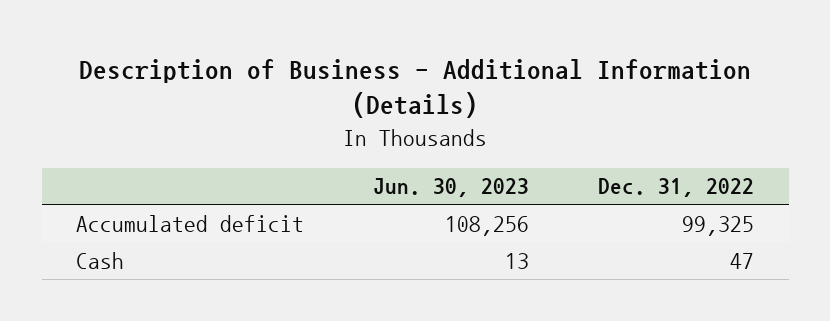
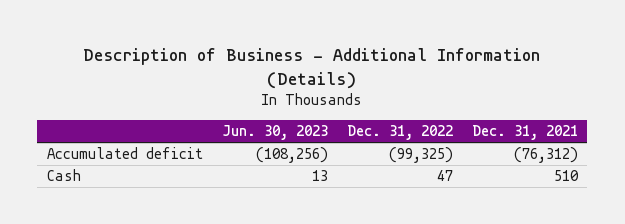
- | Jun. 30, 2023 | Dec. 31, 2022
+ | Jun. 30, 2023 | Dec. 31, 2022 | Dec. 31, 2021
- Accumulated deficit | 108,256 | 99,325
+ Accumulated deficit | (108,256) | (99,325) | (76,312)

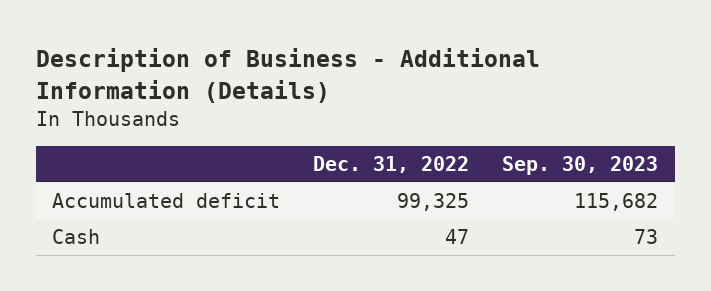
- | Jun. 30, 2023 | Dec. 31, 2022 | Dec. 31, 2021
+ | Dec. 31, 2022 | Sep. 30, 2023
- Accumulated deficit | (108,256) | (99,325) | (76,312)
+ Accumulated deficit | 99,325 | 115,682

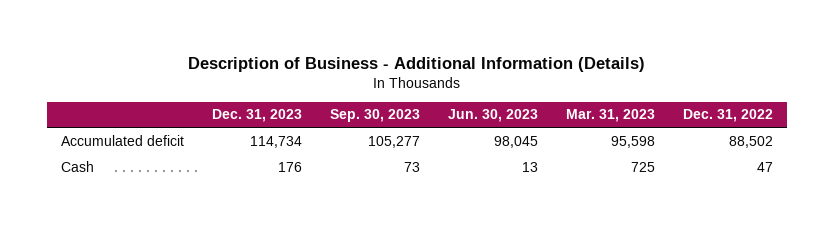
- | Dec. 31, 2022 | Sep. 30, 2023
+ | Dec. 31, 2023 | Sep. 30, 2023 | Jun. 30, 2023 | Mar. 31, 2023 | Dec. 31, 2022
- Accumulated deficit | 99,325 | 115,682
+ Accumulated deficit | 114,734 | 105,277 | 98,045 | 95,598 | 88,502

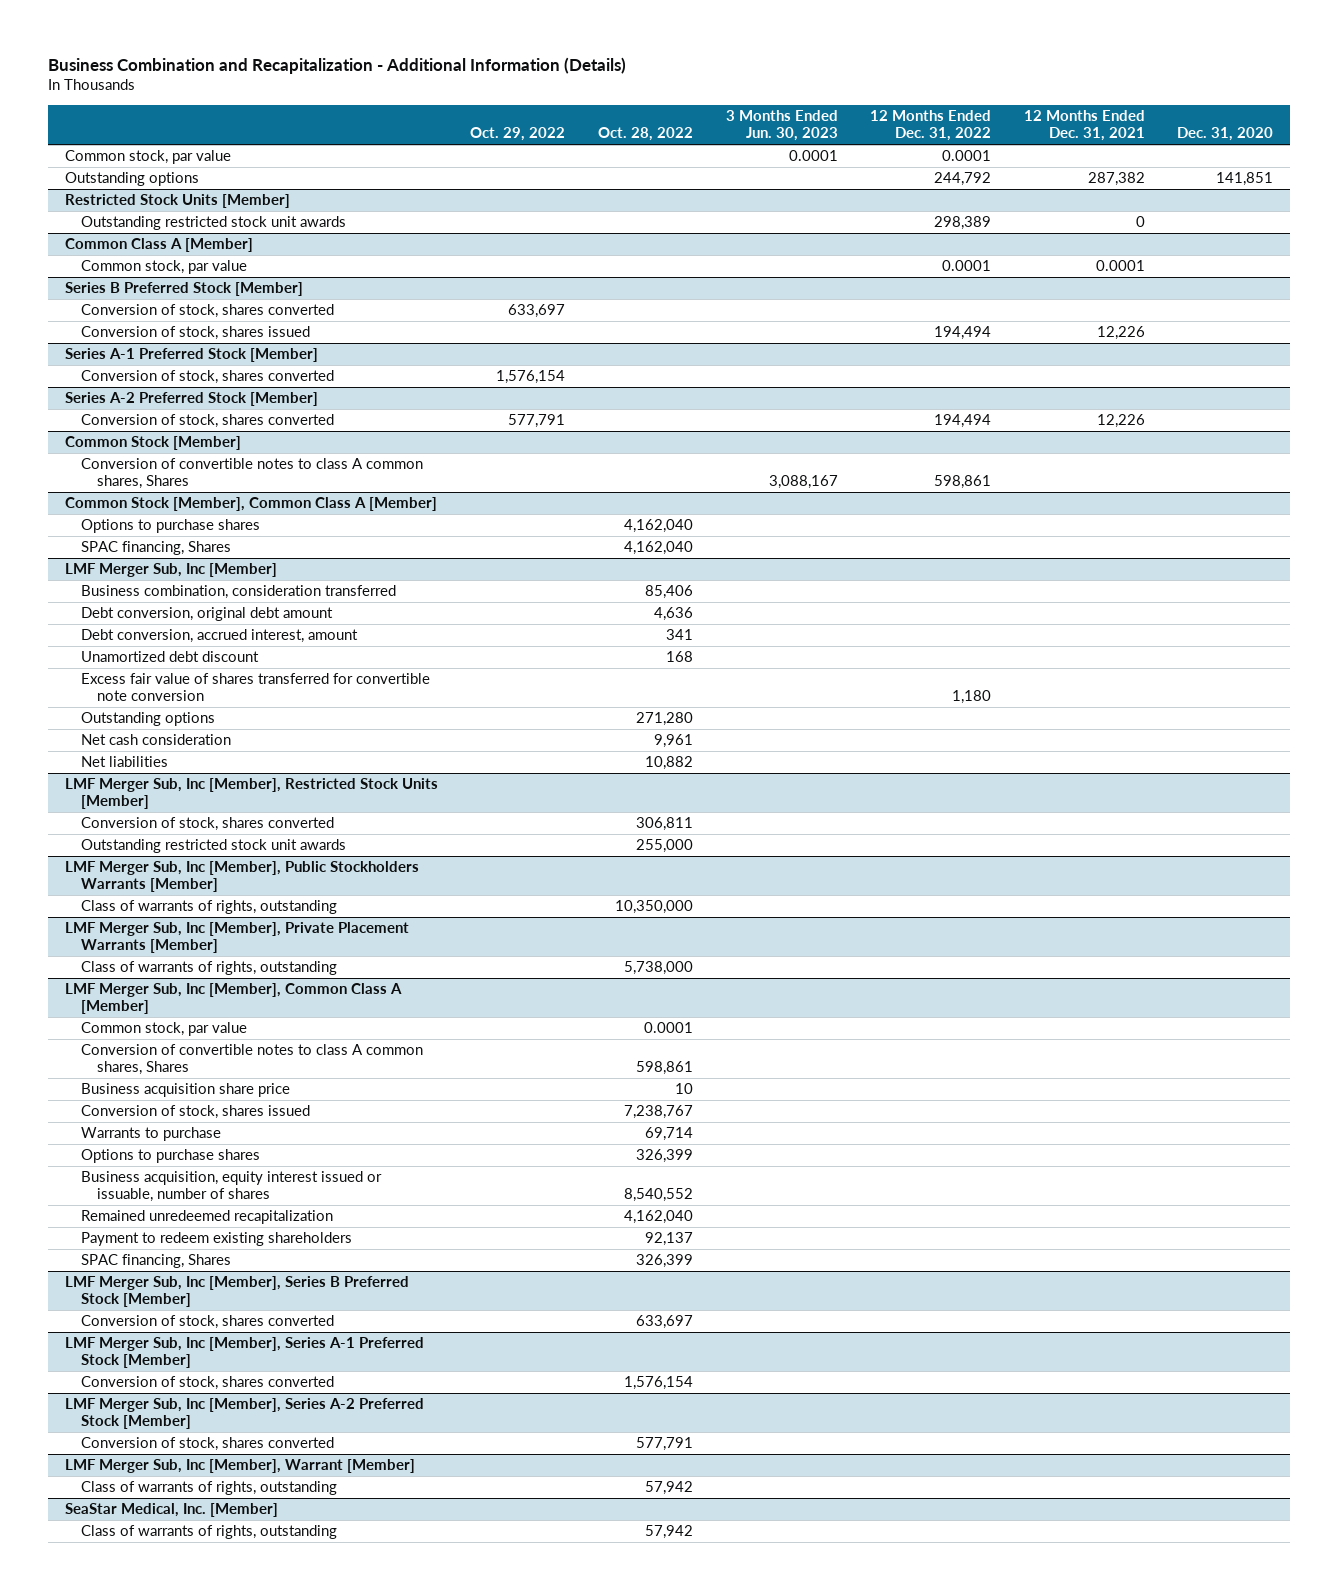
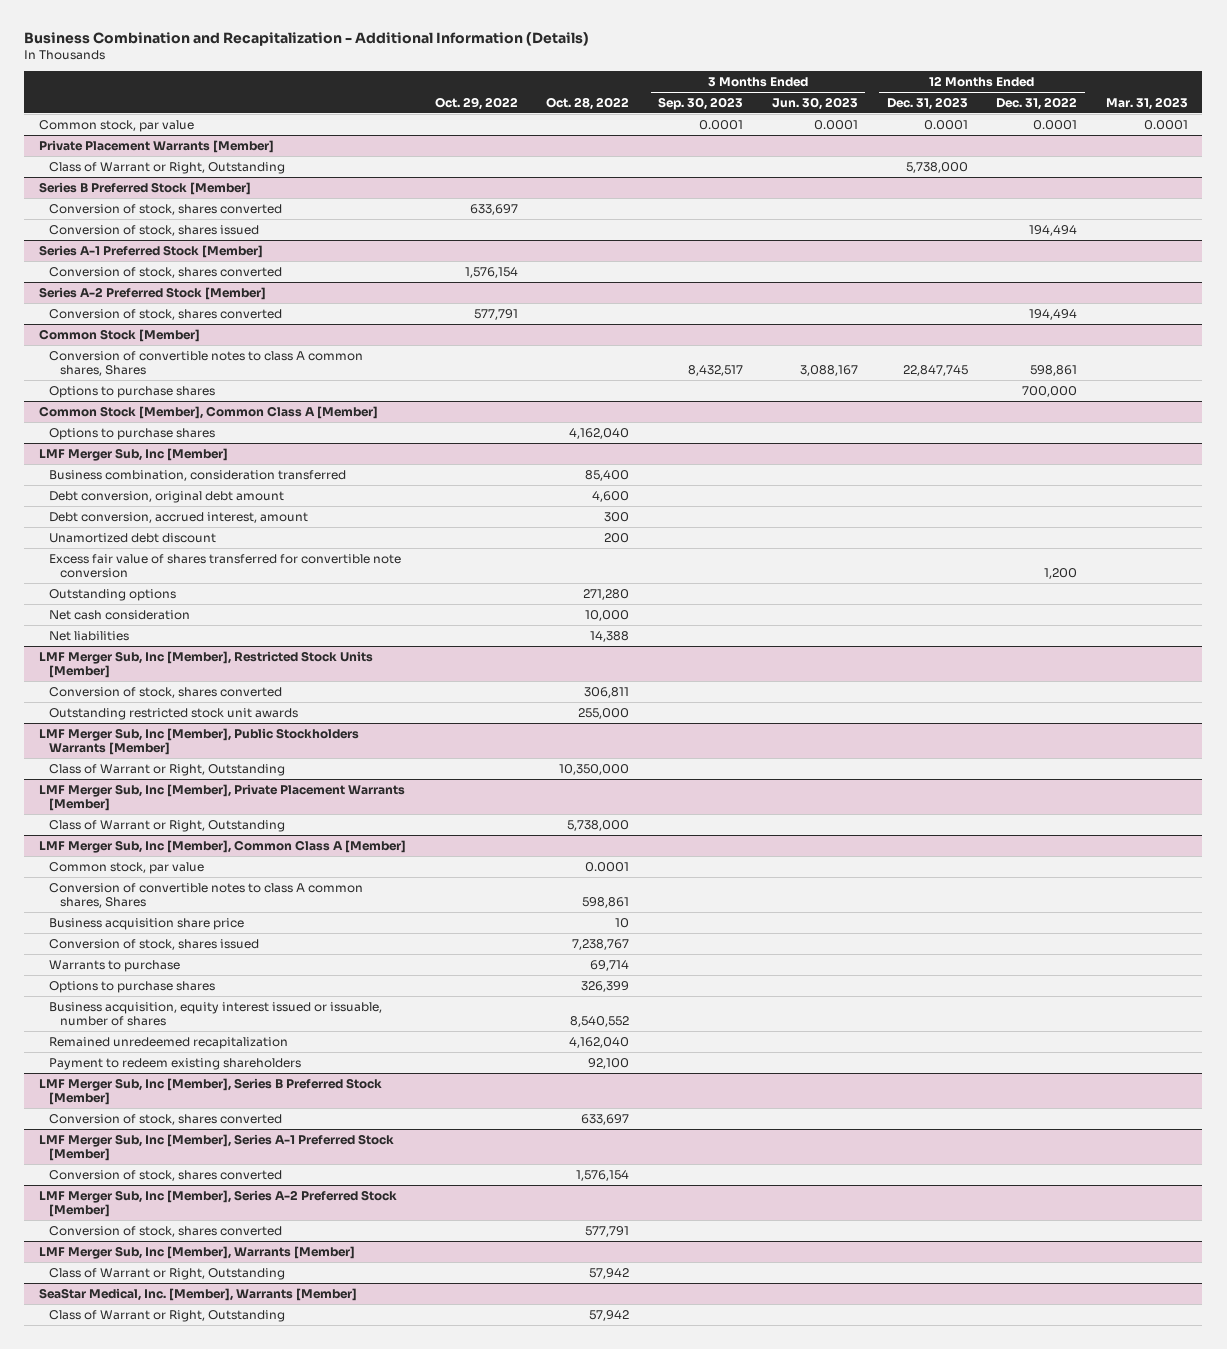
- | Oct. 29, 2022 | Oct. 28, 2022 | 3 Months Ended Jun. 30, 2023 | 12 Months Ended Dec. 31, 2022 | 12 Months Ended Dec. 31, 2021 | Dec. 31, 2020
+ | Oct. 29, 2022 | Oct. 28, 2022 | 3 Months Ended Sep. 30, 2023 | 3 Months Ended Jun. 30, 2023 | 12 Months Ended Dec. 31, 2023 | 12 Months Ended Dec. 31, 2022 | Mar. 31, 2023
- Outstanding options | | | | 244,792 | 287,382 | 141,851
- Restricted Stock Units [Member]
- Outstanding restricted stock unit awards | | | | 298,389 | 0 |
- Common Class A [Member]
- Common stock, par value | | | | 0.0001 | 0.0001 |
+ Private Placement Warrants [Member]
+ Class of Warrant or Right, Outstanding | | | | | 5,738,000 | |
@ Common Stock [Member]
+ Options to purchase shares | | | | | | 700,000 |
@ Common Stock [Member], Common Class A [Member]
- SPAC financing, Shares | | 4,162,040 | | | |
@ LMF Merger Sub, Inc [Member]
- Business combination, consideration transferred | | 85,406 | | | |
- Debt conversion, original debt amount | | 4,636 | | | |
- Debt conversion, accrued interest, amount | | 341 | | | |
- Unamortized debt discount | | 168 | | | |
- Excess fair value of shares transferred for convertible note conversion | | | | 1,180 | |
+ Business combination, consideration transferred | | 85,400 | | | | |
+ Debt conversion, original debt amount | | 4,600 | | | | |
+ Debt conversion, accrued interest, amount | | 300 | | | | |
+ Unamortized debt discount | | 200 | | | | |
+ Excess fair value of shares transferred for convertible note conversion | | | | | | 1,200 |
- Net cash consideration | | 9,961 | | | |
- Net liabilities | | 10,882 | | | |
+ Net cash consideration | | 10,000 | | | | |
+ Net liabilities | | 14,388 | | | | |
@ LMF Merger Sub, Inc [Member], Public Stockholders Warrants [Member]
- Class of warrants of rights, outstanding | | 10,350,000 | | | |
+ Class of Warrant or Right, Outstanding | | 10,350,000 | | | | |
@ LMF Merger Sub, Inc [Member], Private Placement Warrants [Member]
- Class of warrants of rights, outstanding | | 5,738,000 | | | |
+ Class of Warrant or Right, Outstanding | | 5,738,000 | | | | |
@ LMF Merger Sub, Inc [Member], Common Class A [Member]
- Payment to redeem existing shareholders | | 92,137 | | | |
- SPAC financing, Shares | | 326,399 | | | |
+ Payment to redeem existing shareholders | | 92,100 | | | | |
- LMF Merger Sub, Inc [Member], Warrant [Member]
- Class of warrants of rights, outstanding | | 57,942 | | | |
- SeaStar Medical, Inc. [Member]
- Class of warrants of rights, outstanding | | 57,942 | | | |
+ LMF Merger Sub, Inc [Member], Warrants [Member]
+ Class of Warrant or Right, Outstanding | | 57,942 | | | | |
+ SeaStar Medical, Inc. [Member], Warrants [Member]
+ Class of Warrant or Right, Outstanding | | 57,942 | | | | |

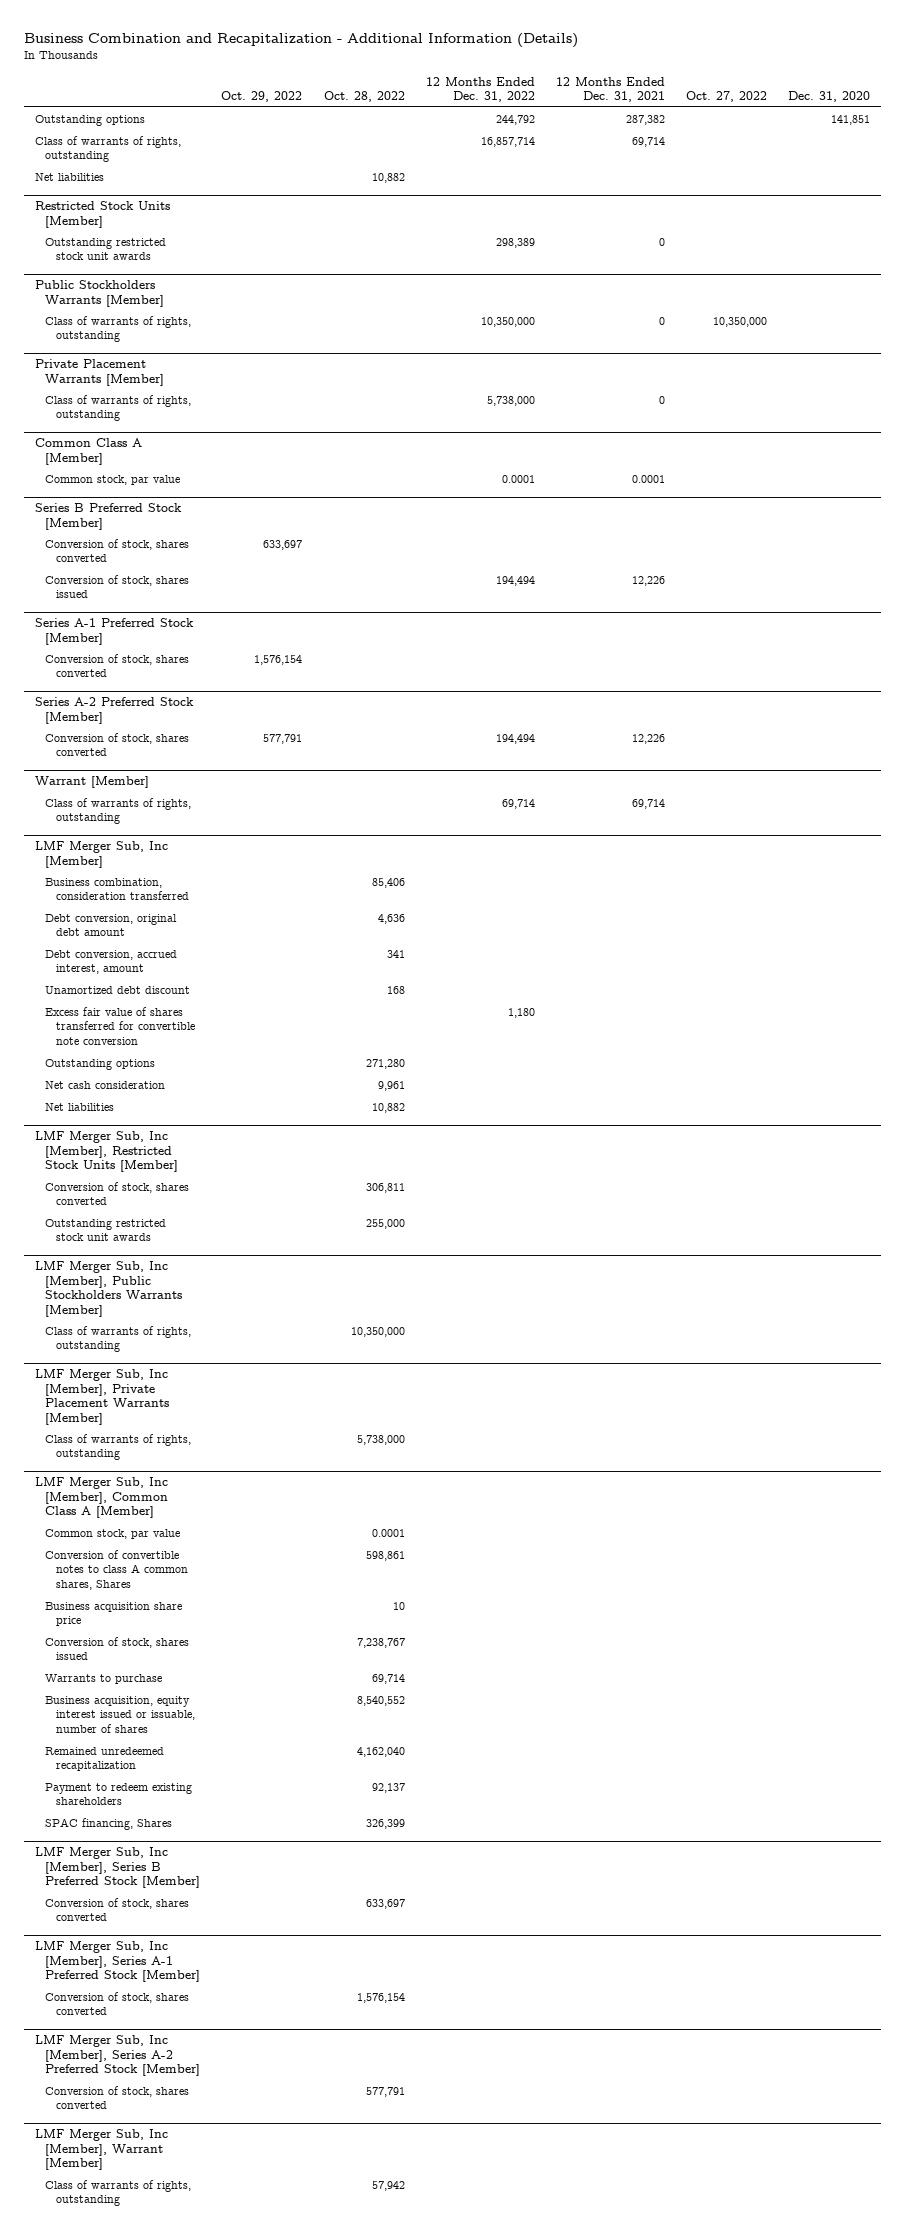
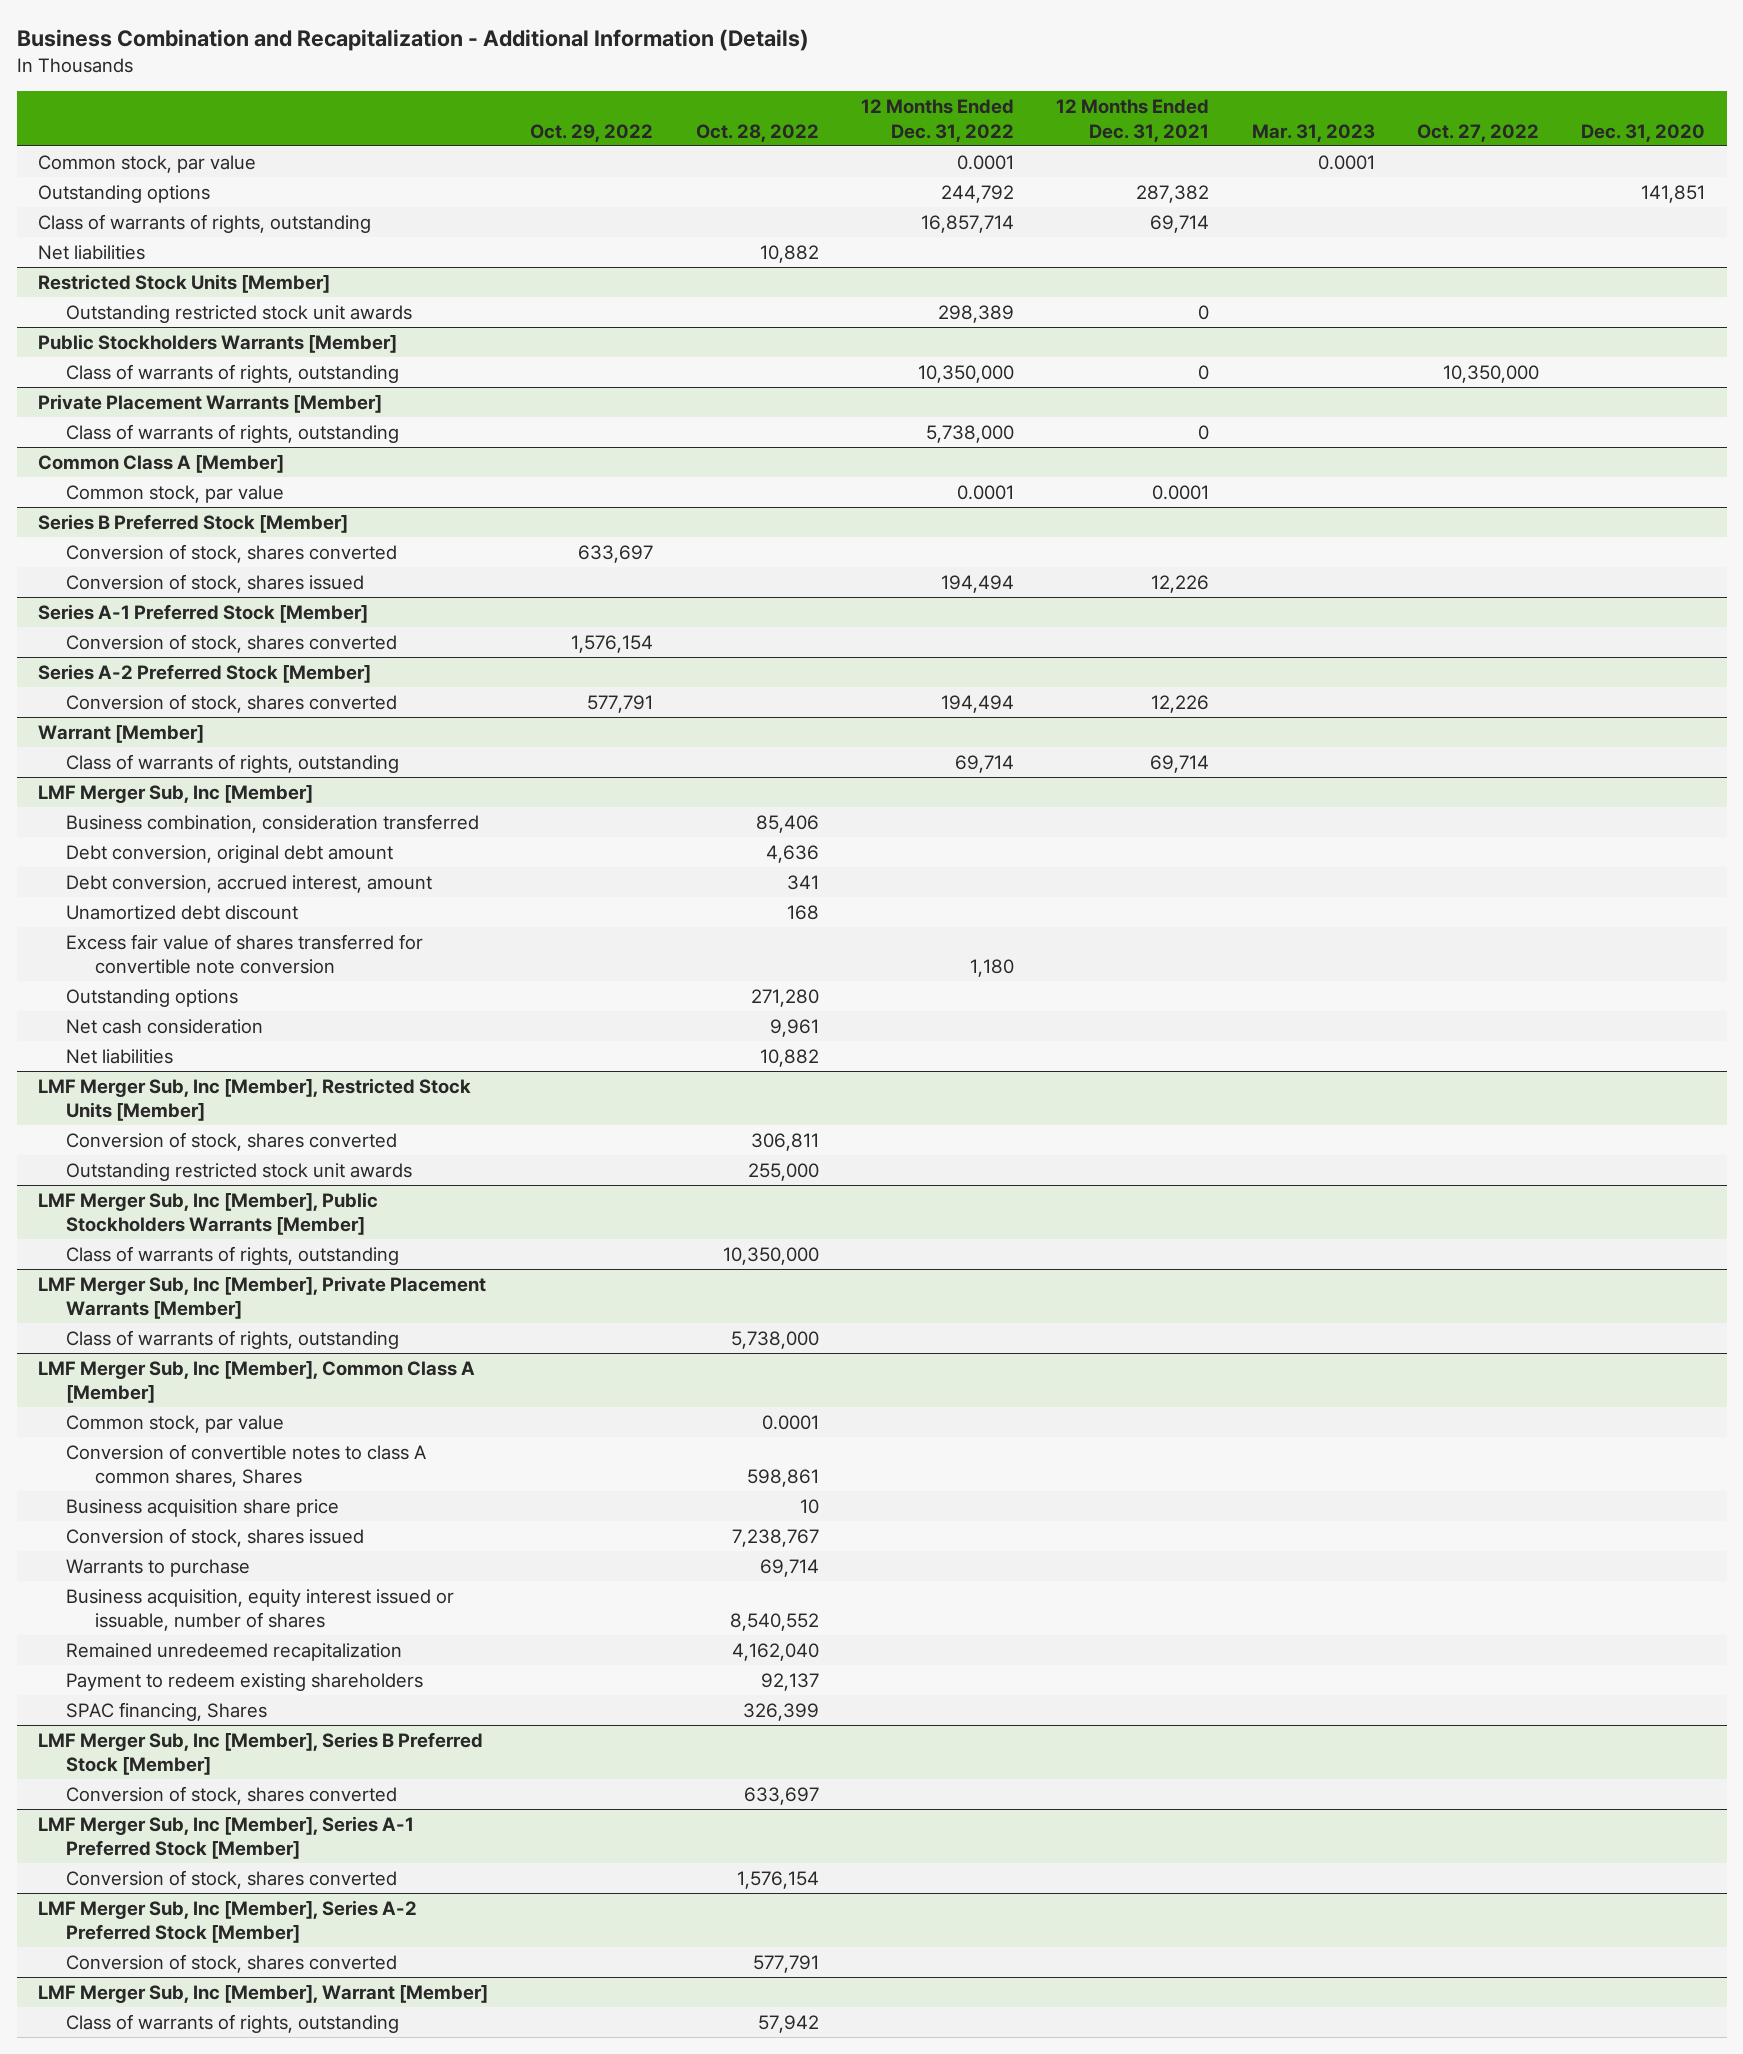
- | Oct. 29, 2022 | Oct. 28, 2022 | 12 Months Ended Dec. 31, 2022 | 12 Months Ended Dec. 31, 2021 | Oct. 27, 2022 | Dec. 31, 2020
+ | Oct. 29, 2022 | Oct. 28, 2022 | 12 Months Ended Dec. 31, 2022 | 12 Months Ended Dec. 31, 2021 | Mar. 31, 2023 | Oct. 27, 2022 | Dec. 31, 2020
+ Common stock, par value | | | 0.0001 | | 0.0001 | |

